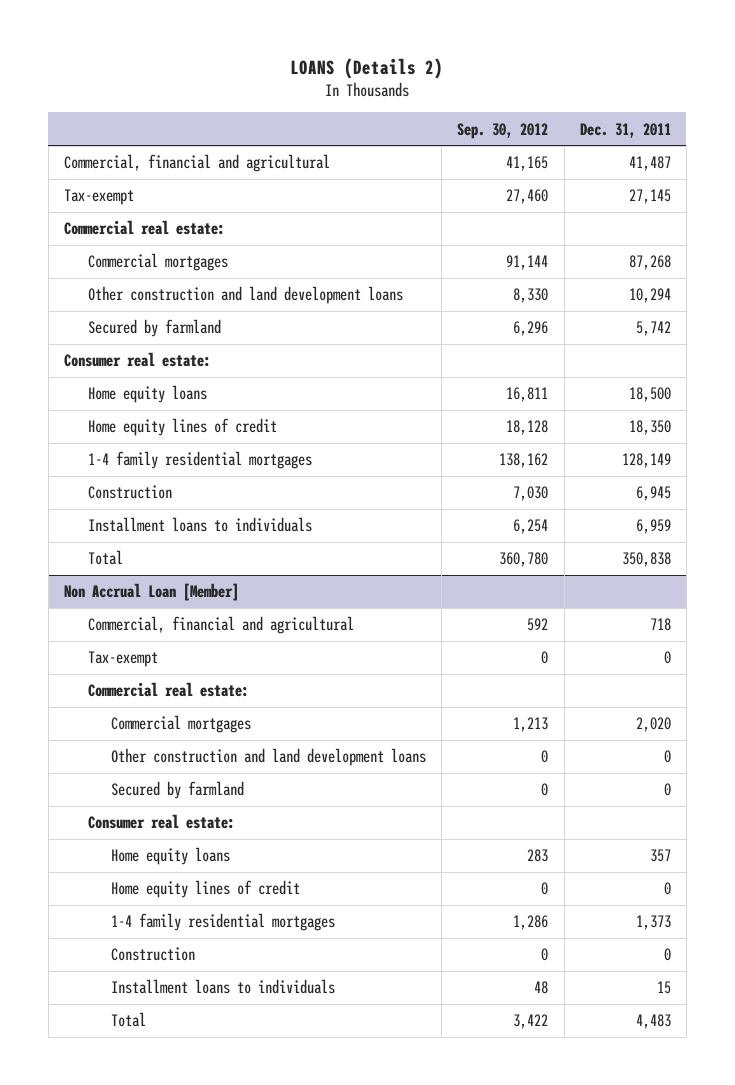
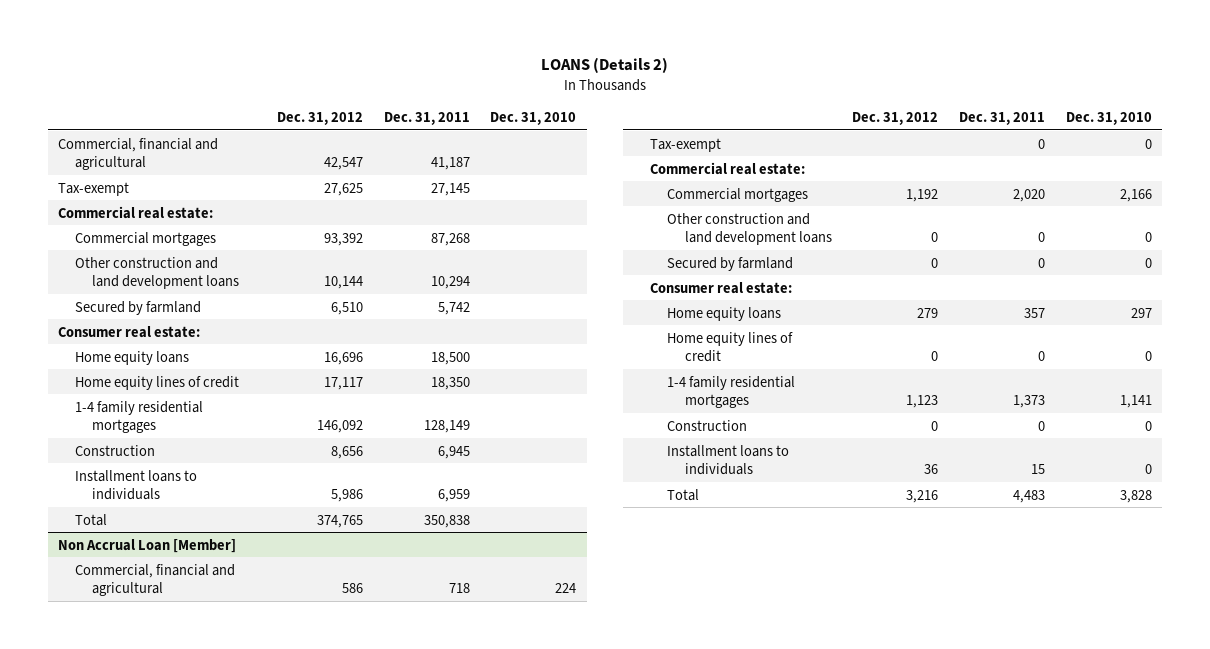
- | Sep. 30, 2012 | Dec. 31, 2011
+ | Dec. 31, 2012 | Dec. 31, 2011 | Dec. 31, 2010
- Commercial, financial and agricultural | 41,165 | 41,487
+ Commercial, financial and agricultural | 42,547 | 41,187 |

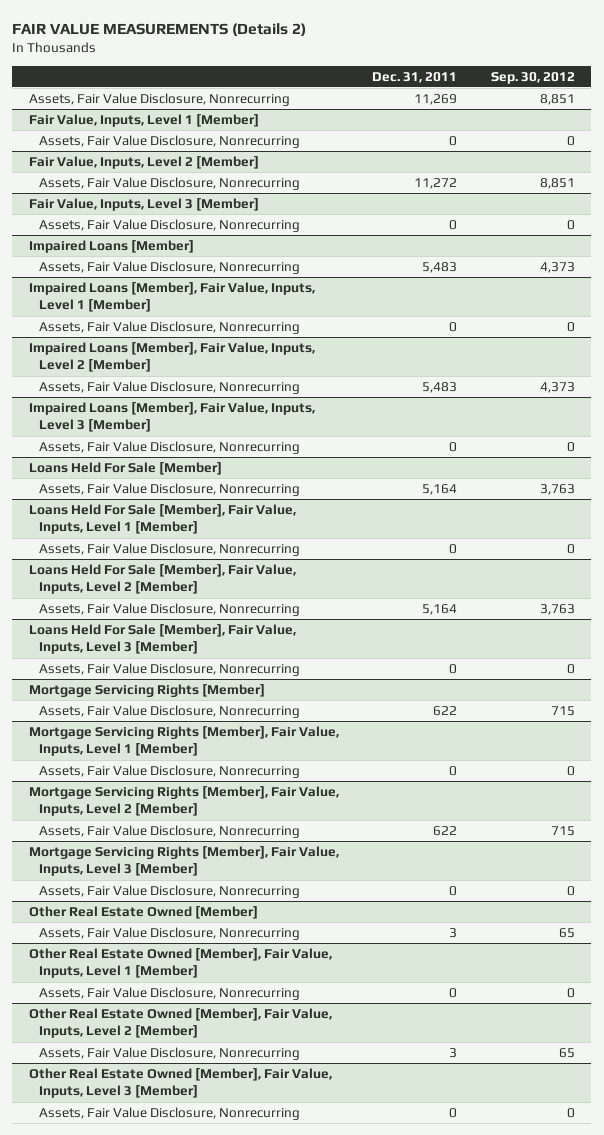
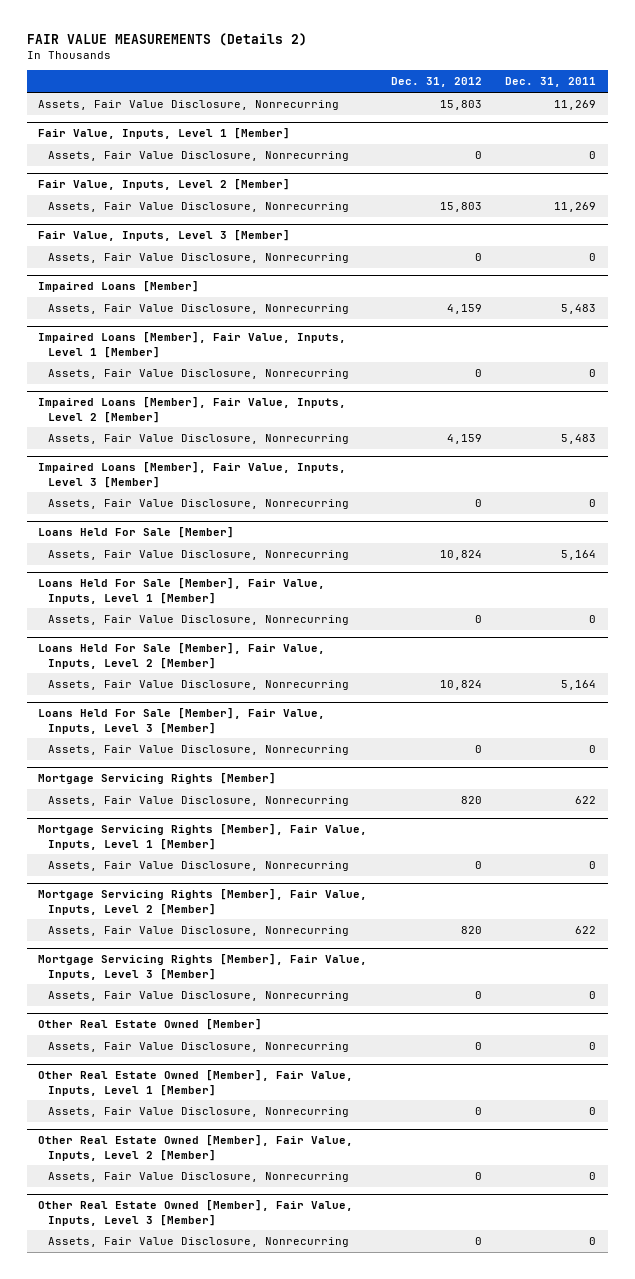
- | Dec. 31, 2011 | Sep. 30, 2012
+ | Dec. 31, 2012 | Dec. 31, 2011
@ Fair Value, Inputs, Level 2 [Member]
- Assets, Fair Value Disclosure, Nonrecurring | 11,272 | 8,851
+ Assets, Fair Value Disclosure, Nonrecurring | 15,803 | 11,269
@ Other Real Estate Owned [Member]
- Assets, Fair Value Disclosure, Nonrecurring | 3 | 65
+ Assets, Fair Value Disclosure, Nonrecurring | 0 | 0
@ Other Real Estate Owned [Member], Fair Value, Inputs, Level 2 [Member]
- Assets, Fair Value Disclosure, Nonrecurring | 3 | 65
+ Assets, Fair Value Disclosure, Nonrecurring | 0 | 0

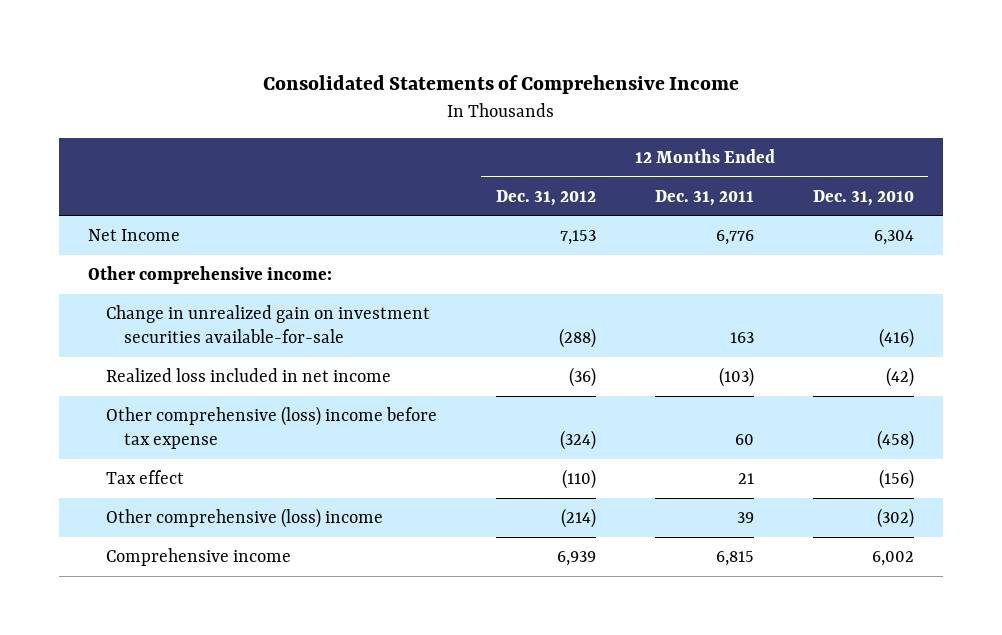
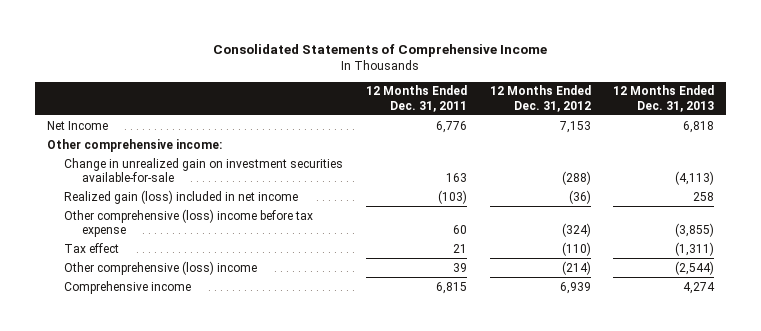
- | 12 Months Ended Dec. 31, 2012 | 12 Months Ended Dec. 31, 2011 | 12 Months Ended Dec. 31, 2010
+ | 12 Months Ended Dec. 31, 2011 | 12 Months Ended Dec. 31, 2012 | 12 Months Ended Dec. 31, 2013
- Realized loss included in net income | (36) | (103) | (42)
+ Realized gain (loss) included in net income | (103) | (36) | 258

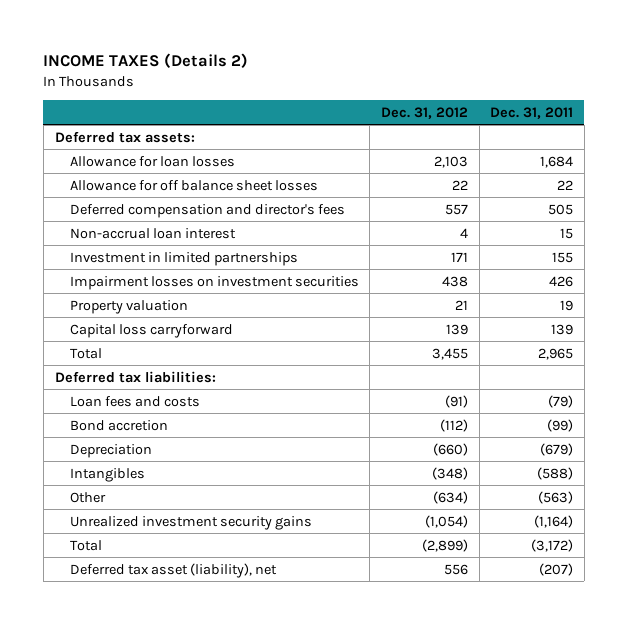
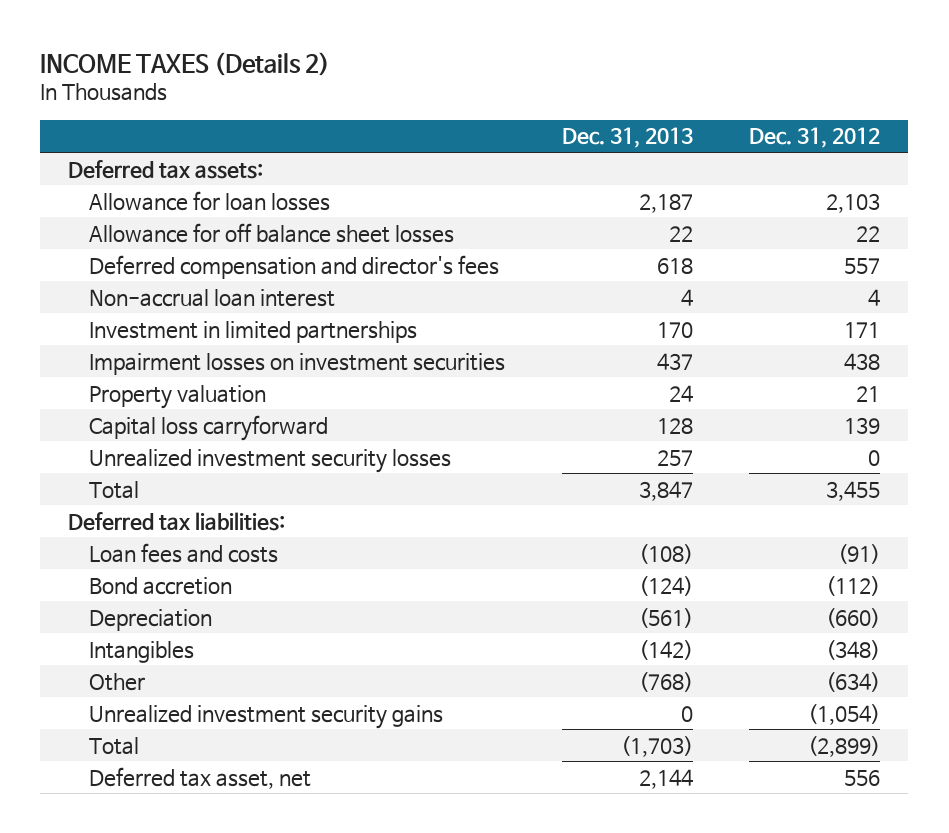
- | Dec. 31, 2012 | Dec. 31, 2011
+ | Dec. 31, 2013 | Dec. 31, 2012
+ Unrealized investment security losses | 257 | 0
- Deferred tax asset (liability), net | 556 | (207)
+ Deferred tax asset, net | 2,144 | 556

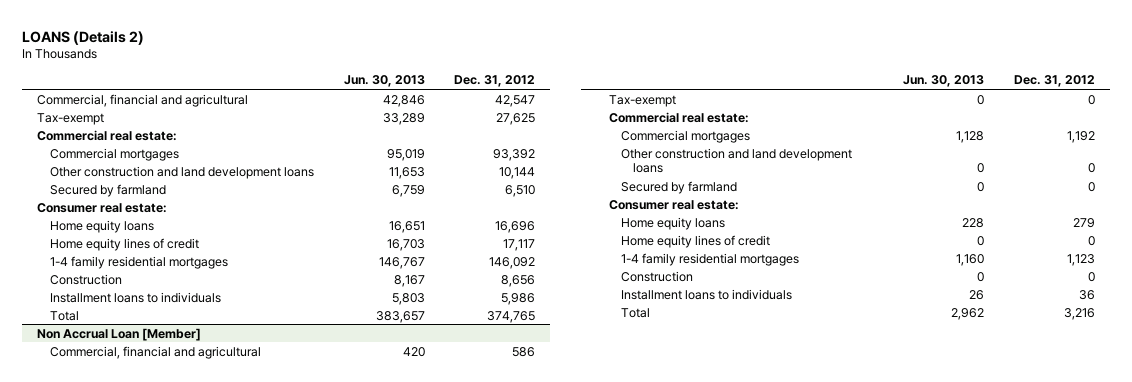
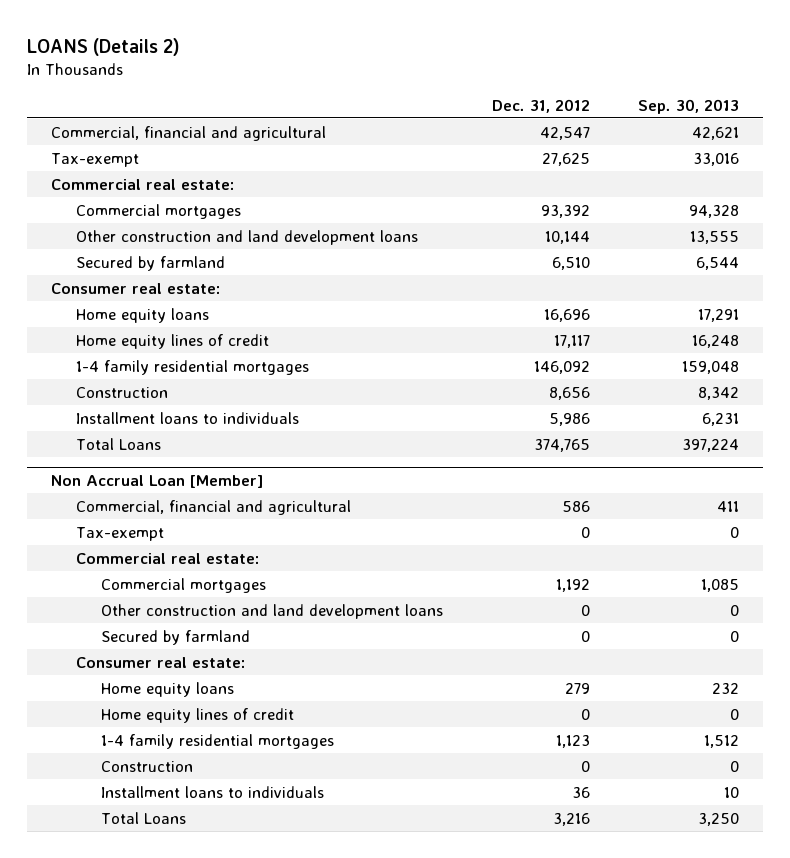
- | Jun. 30, 2013 | Dec. 31, 2012
+ | Dec. 31, 2012 | Sep. 30, 2013
- Total | 383,657 | 374,765
+ Total Loans | 374,765 | 397,224
@ Non Accrual Loan [Member]
- Total | 2,962 | 3,216
+ Total Loans | 3,216 | 3,250

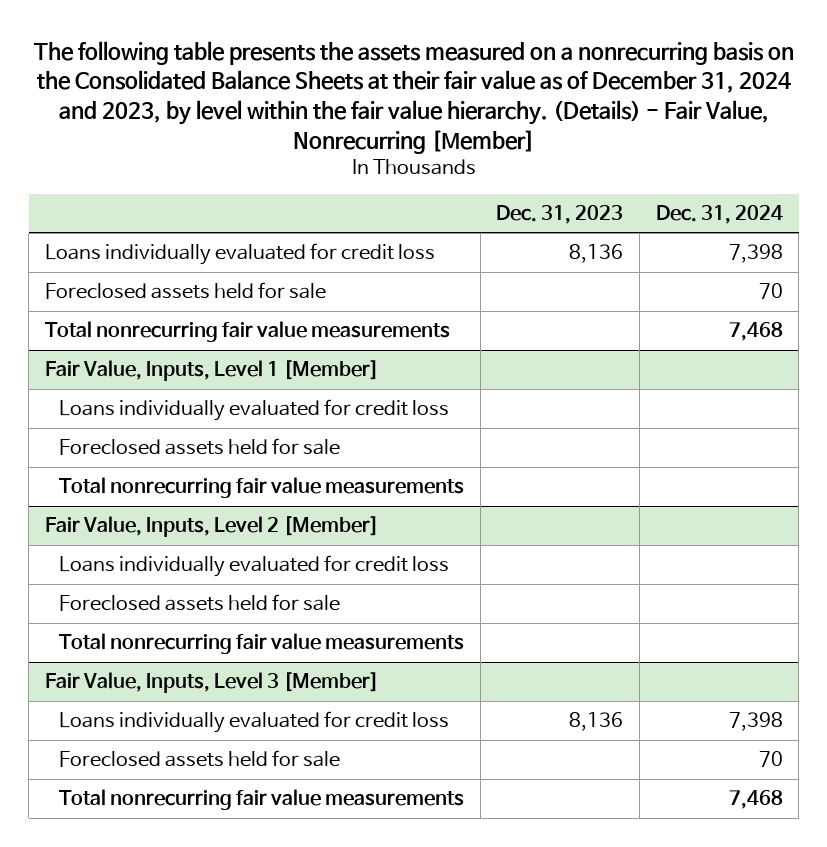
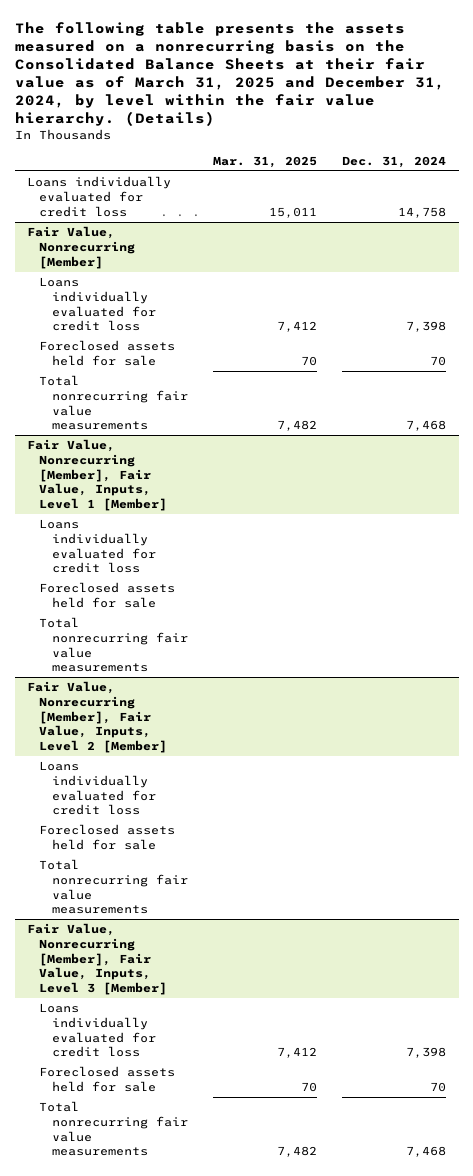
- The following table presents the assets measured on a nonrecurring basis on the Consolidated Balance Sheets at their fair value as of December 31, 2024 and 2023, by level within the fair value hierarchy. (Details) - Fair Value, Nonrecurring [Member]
+ The following table presents the assets measured on a nonrecurring basis on the Consolidated Balance Sheets at their fair value as of March 31, 2025 and December 31, 2024, by level within the fair value hierarchy. (Details)
- | Dec. 31, 2023 | Dec. 31, 2024
+ | Mar. 31, 2025 | Dec. 31, 2024
+ Loans individually evaluated for credit loss | 15,011 | 14,758
+ Fair Value, Nonrecurring [Member]
- Fair Value, Inputs, Level 1 [Member]
+ Fair Value, Nonrecurring [Member], Fair Value, Inputs, Level 1 [Member]
- Fair Value, Inputs, Level 2 [Member]
+ Fair Value, Nonrecurring [Member], Fair Value, Inputs, Level 2 [Member]
- Fair Value, Inputs, Level 3 [Member]
+ Fair Value, Nonrecurring [Member], Fair Value, Inputs, Level 3 [Member]

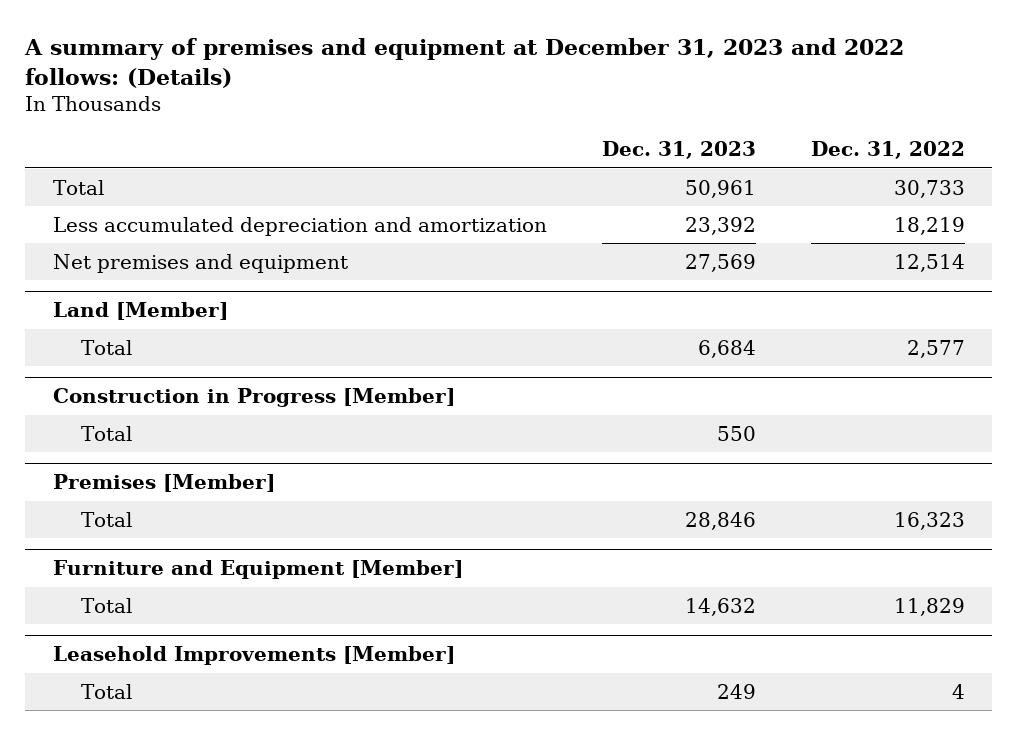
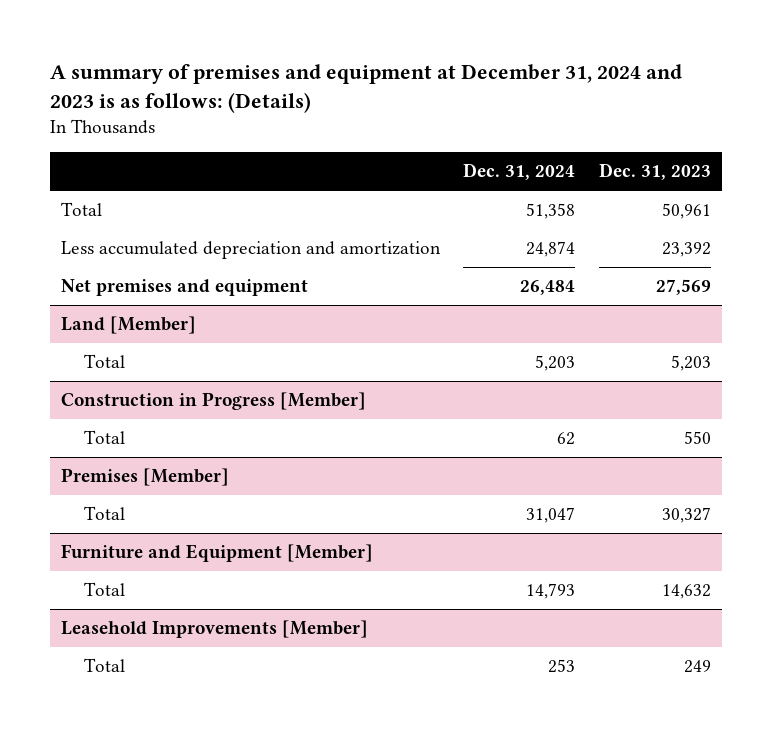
- A summary of premises and equipment at December 31, 2023 and 2022 follows: (Details)
+ A summary of premises and equipment at December 31, 2024 and 2023 is as follows: (Details)
- | Dec. 31, 2023 | Dec. 31, 2022
+ | Dec. 31, 2024 | Dec. 31, 2023
@ Land [Member]
- Total | 6,684 | 2,577
+ Total | 5,203 | 5,203
@ Premises [Member]
- Total | 28,846 | 16,323
+ Total | 31,047 | 30,327

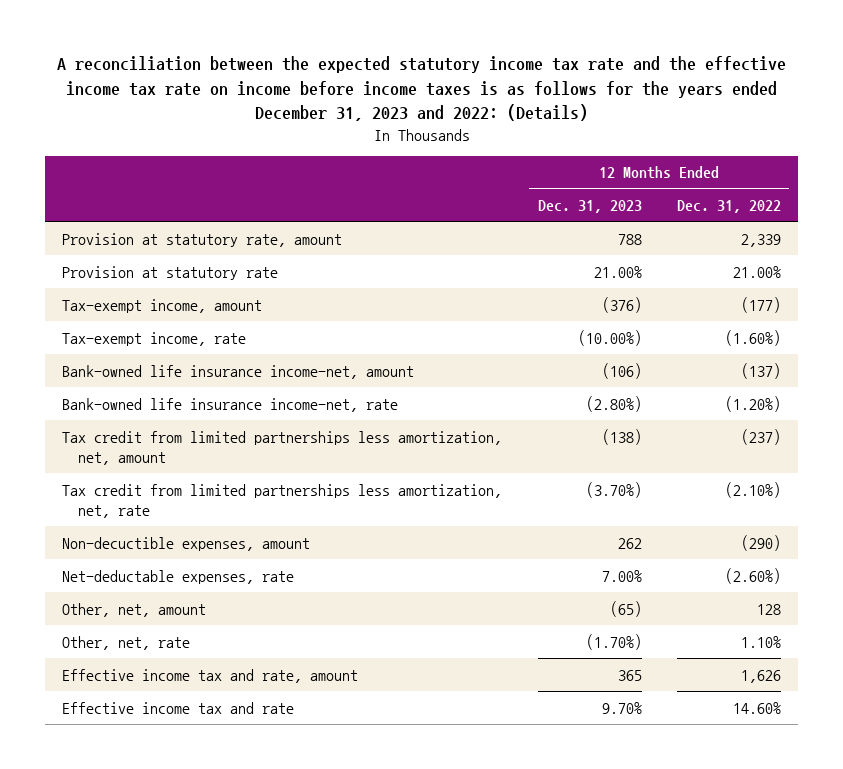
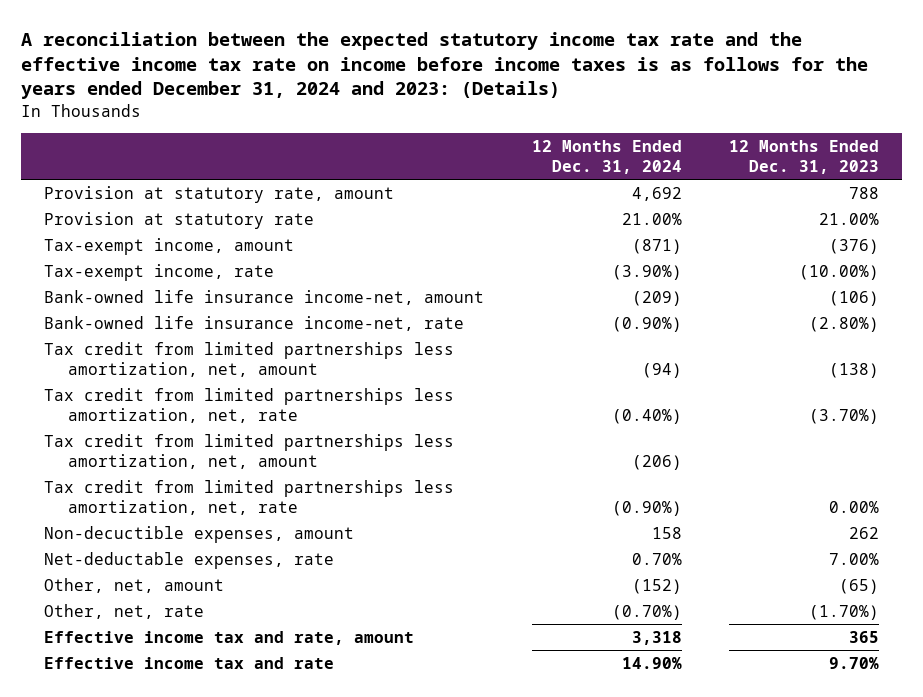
- A reconciliation between the expected statutory income tax rate and the effective income tax rate on income before income taxes is as follows for the years ended December 31, 2023 and 2022: (Details)
+ A reconciliation between the expected statutory income tax rate and the effective income tax rate on income before income taxes is as follows for the years ended December 31, 2024 and 2023: (Details)
- | 12 Months Ended Dec. 31, 2023 | 12 Months Ended Dec. 31, 2022
+ | 12 Months Ended Dec. 31, 2024 | 12 Months Ended Dec. 31, 2023
+ Tax credit from limited partnerships less amortization, net, amount | (206) |
+ Tax credit from limited partnerships less amortization, net, rate | (0.90%) | 0.00%

